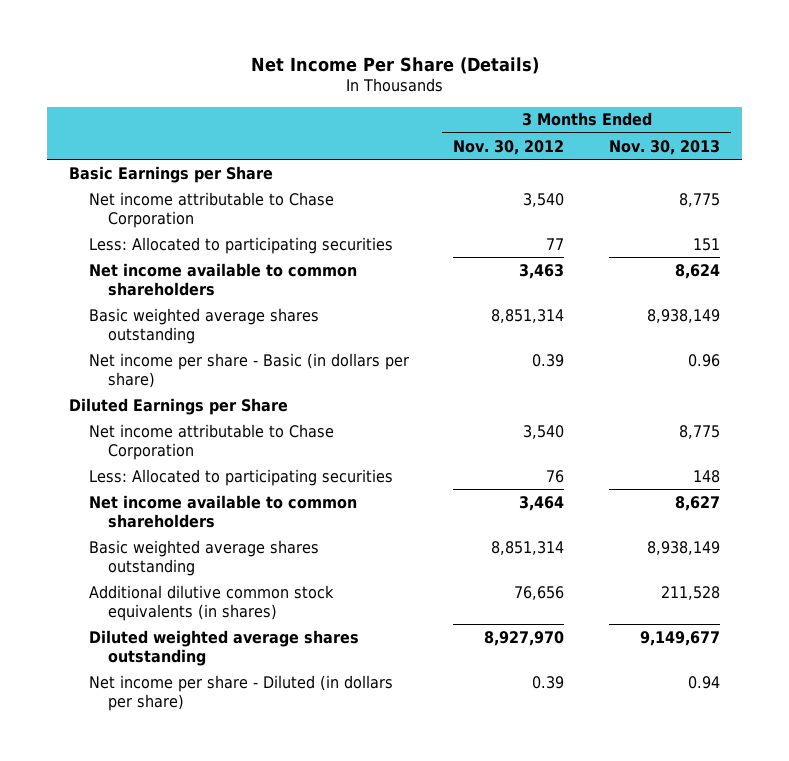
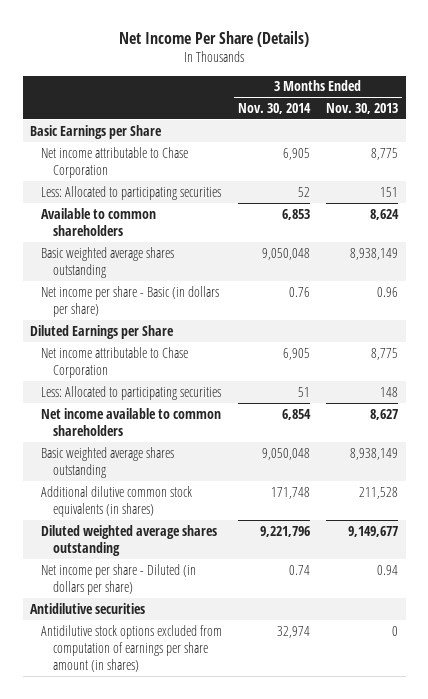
- | 3 Months Ended Nov. 30, 2012 | 3 Months Ended Nov. 30, 2013
+ | 3 Months Ended Nov. 30, 2014 | 3 Months Ended Nov. 30, 2013
- Net income available to common shareholders | 3,463 | 8,624
+ Available to common shareholders | 6,853 | 8,624
+ Antidilutive securities
+ Antidilutive stock options excluded from computation of earnings per share amount (in shares) | 32,974 | 0

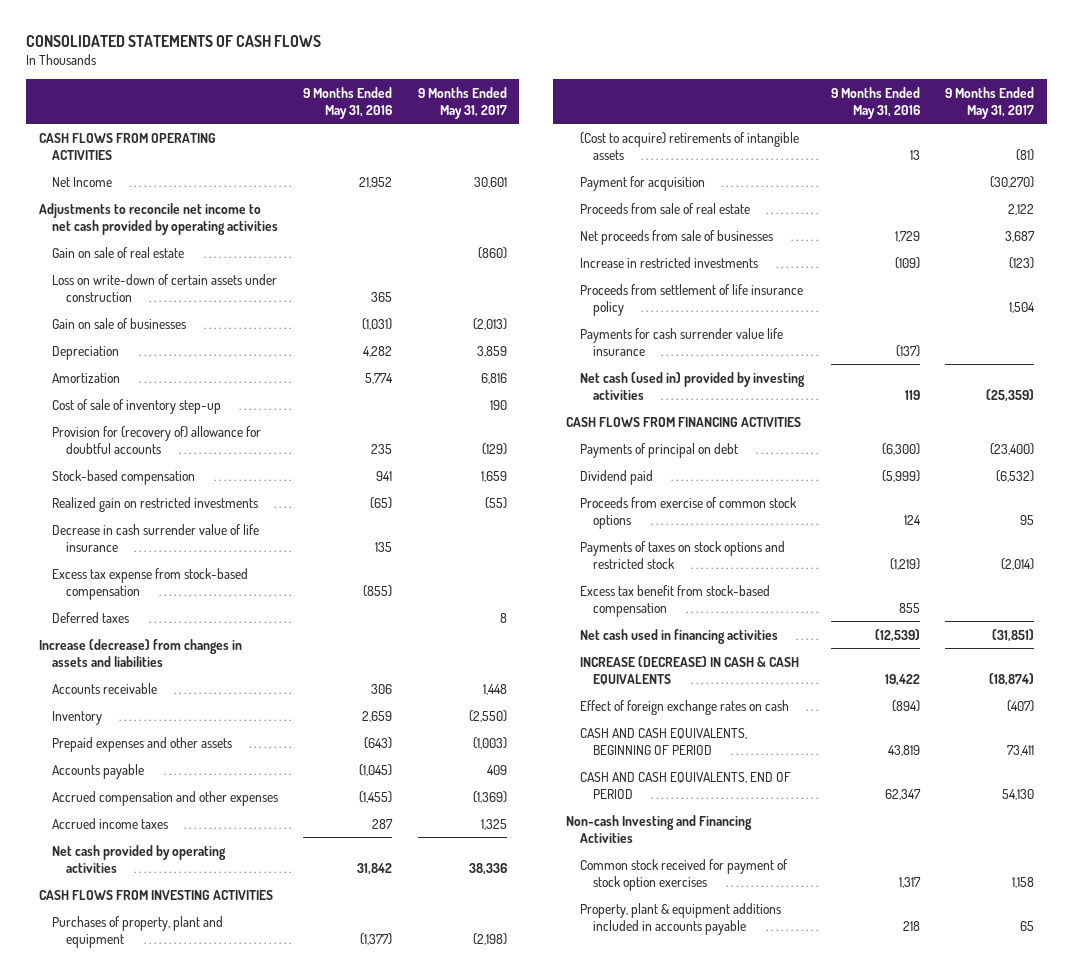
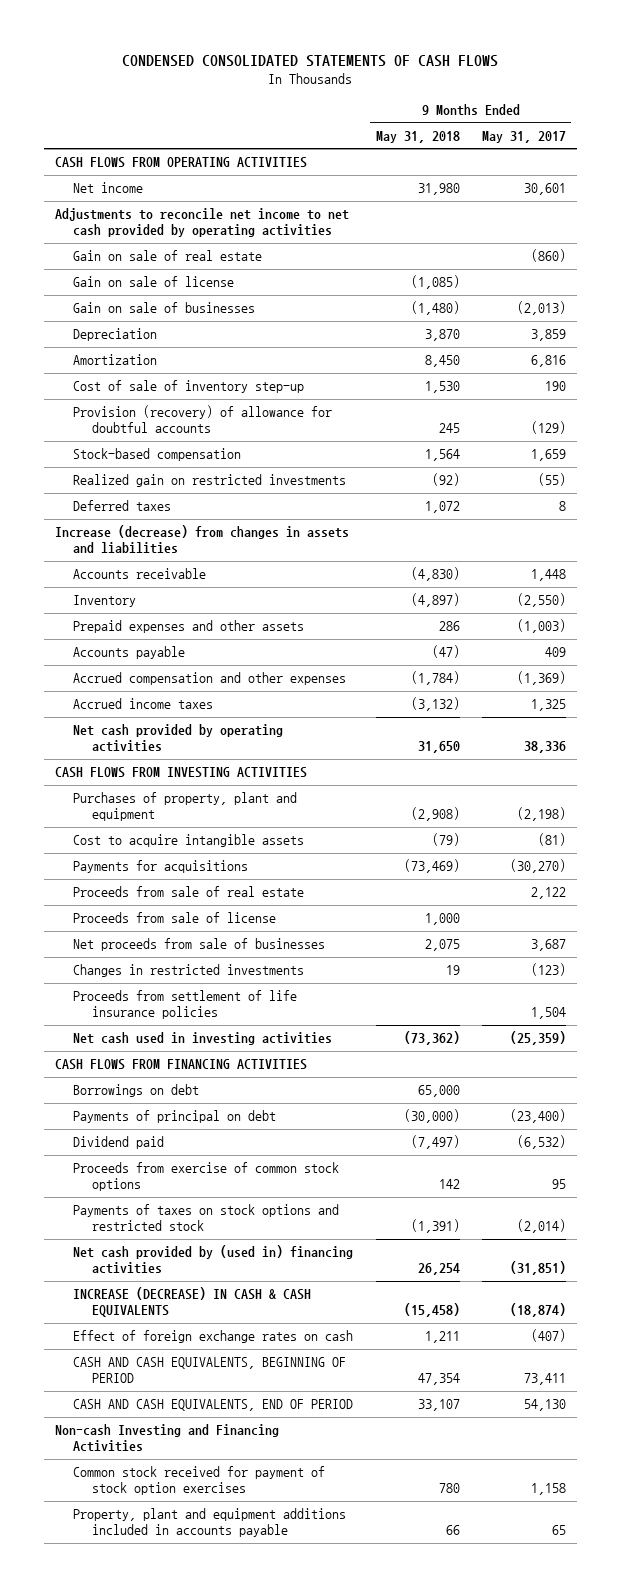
- CONSOLIDATED STATEMENTS OF CASH FLOWS
+ CONDENSED CONSOLIDATED STATEMENTS OF CASH FLOWS
- | 9 Months Ended May 31, 2016 | 9 Months Ended May 31, 2017
+ | 9 Months Ended May 31, 2018 | 9 Months Ended May 31, 2017
- Net Income | 21,952 | 30,601
+ Net income | 31,980 | 30,601
- Loss on write-down of certain assets under construction | 365 |
+ Gain on sale of license | (1,085) |
- Provision for (recovery of) allowance for doubtful accounts | 235 | (129)
+ Provision (recovery) of allowance for doubtful accounts | 245 | (129)
- Decrease in cash surrender value of life insurance | 135 |
- Excess tax expense from stock-based compensation | (855) |
- (Cost to acquire) retirements of intangible assets | 13 | (81)
- Payment for acquisition | | (30,270)
+ Cost to acquire intangible assets | (79) | (81)
+ Payments for acquisitions | (73,469) | (30,270)
+ Proceeds from sale of license | 1,000 |
- Increase in restricted investments | (109) | (123)
- Proceeds from settlement of life insurance policy | | 1,504
- Payments for cash surrender value life insurance | (137) |
- Net cash (used in) provided by investing activities | 119 | (25,359)
+ Changes in restricted investments | 19 | (123)
+ Proceeds from settlement of life insurance policies | | 1,504
+ Net cash used in investing activities | (73,362) | (25,359)
+ Borrowings on debt | 65,000 |
- Excess tax benefit from stock-based compensation | 855 |
- Net cash used in financing activities | (12,539) | (31,851)
+ Net cash provided by (used in) financing activities | 26,254 | (31,851)
- Property, plant & equipment additions included in accounts payable | 218 | 65
+ Property, plant and equipment additions included in accounts payable | 66 | 65

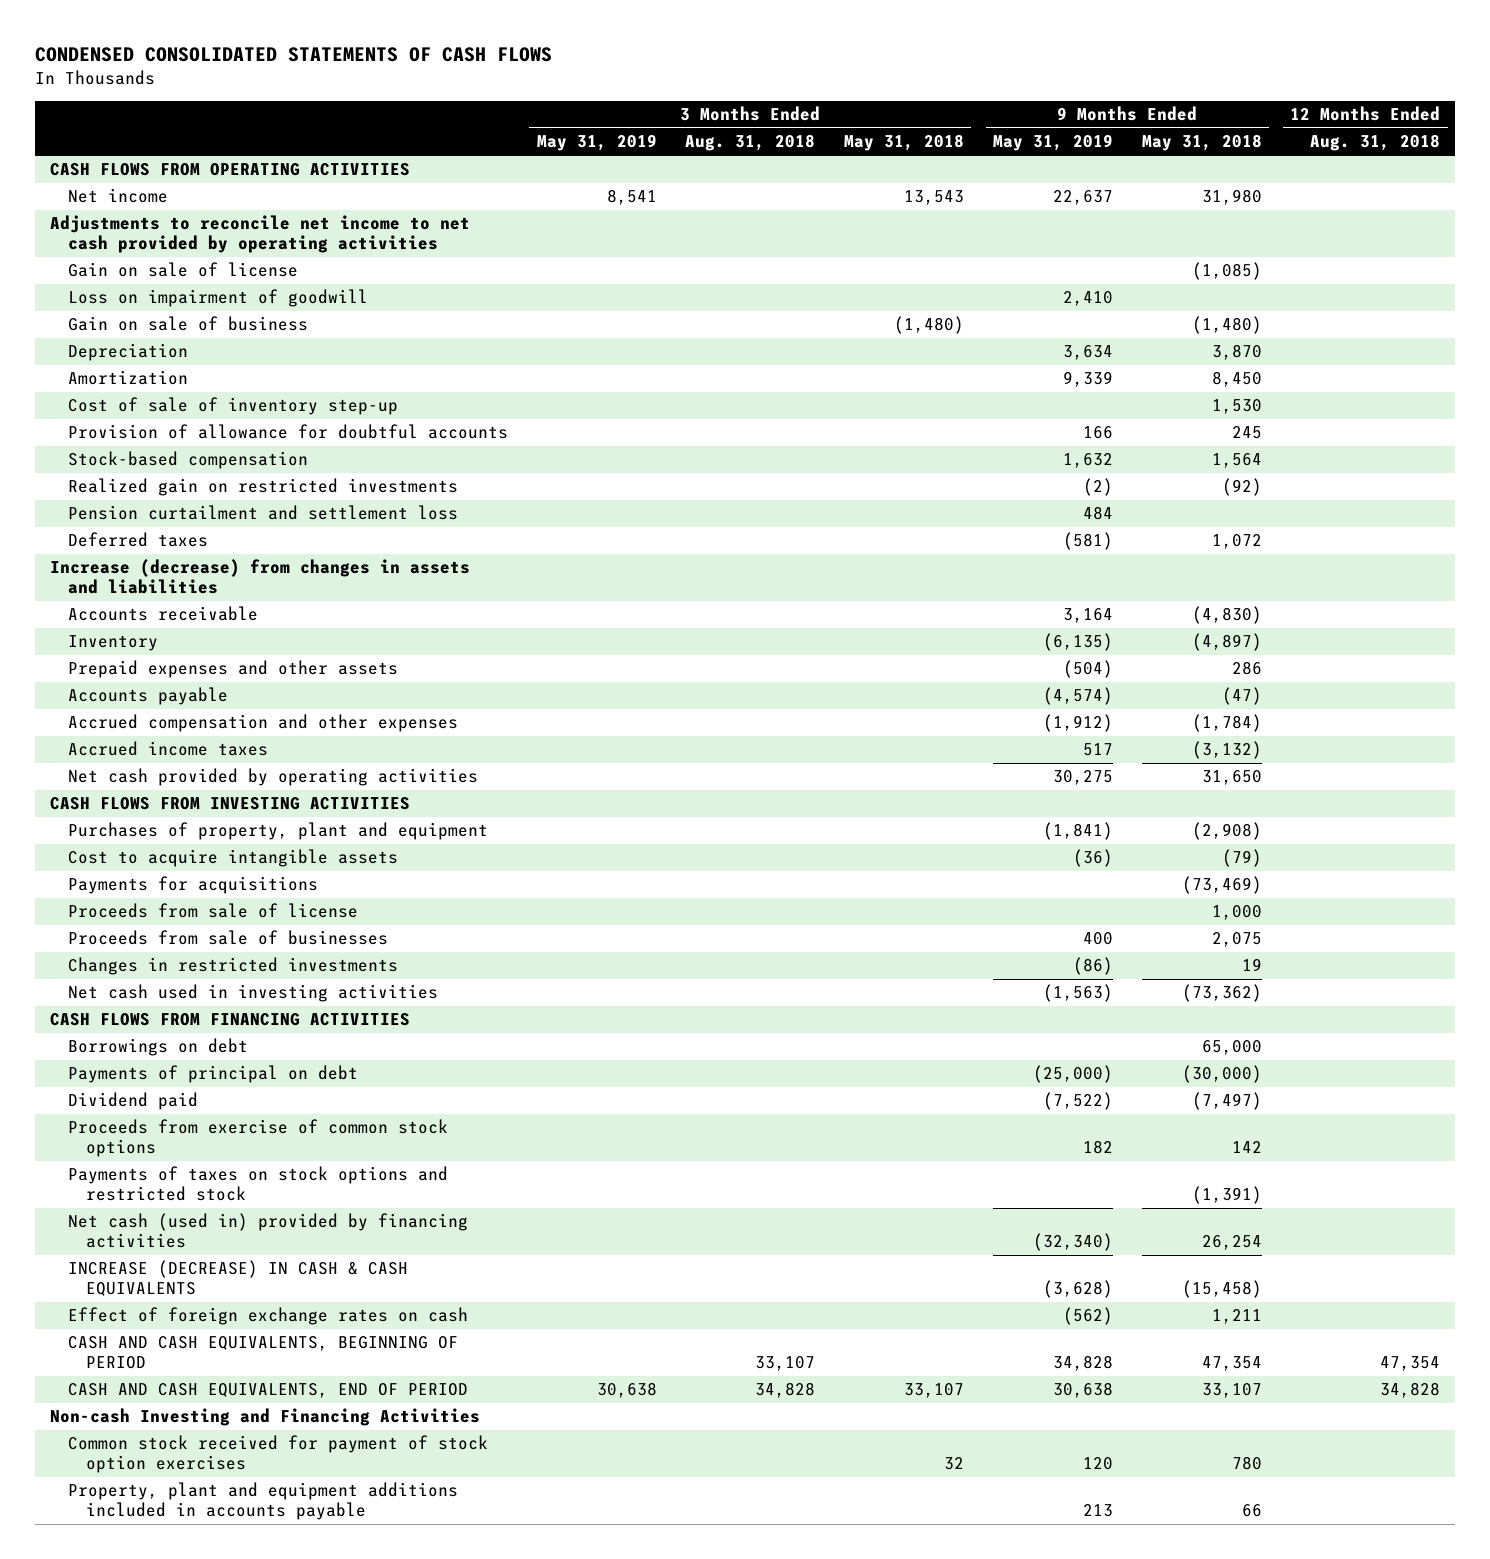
- | 9 Months Ended May 31, 2018 | 9 Months Ended May 31, 2017
+ | 3 Months Ended May 31, 2019 | 3 Months Ended Aug. 31, 2018 | 3 Months Ended May 31, 2018 | 9 Months Ended May 31, 2019 | 9 Months Ended May 31, 2018 | 12 Months Ended Aug. 31, 2018
- Gain on sale of real estate | | (860)
- Gain on sale of businesses | (1,480) | (2,013)
+ Loss on impairment of goodwill | | | | 2,410 | |
+ Gain on sale of business | | | (1,480) | | (1,480) |
- Provision (recovery) of allowance for doubtful accounts | 245 | (129)
+ Provision of allowance for doubtful accounts | | | | 166 | 245 |
+ Pension curtailment and settlement loss | | | | 484 | |
- Proceeds from sale of real estate | | 2,122
- Net proceeds from sale of businesses | 2,075 | 3,687
+ Proceeds from sale of businesses | | | | 400 | 2,075 |
- Proceeds from settlement of life insurance policies | | 1,504
- Net cash provided by (used in) financing activities | 26,254 | (31,851)
+ Net cash (used in) provided by financing activities | | | | (32,340) | 26,254 |

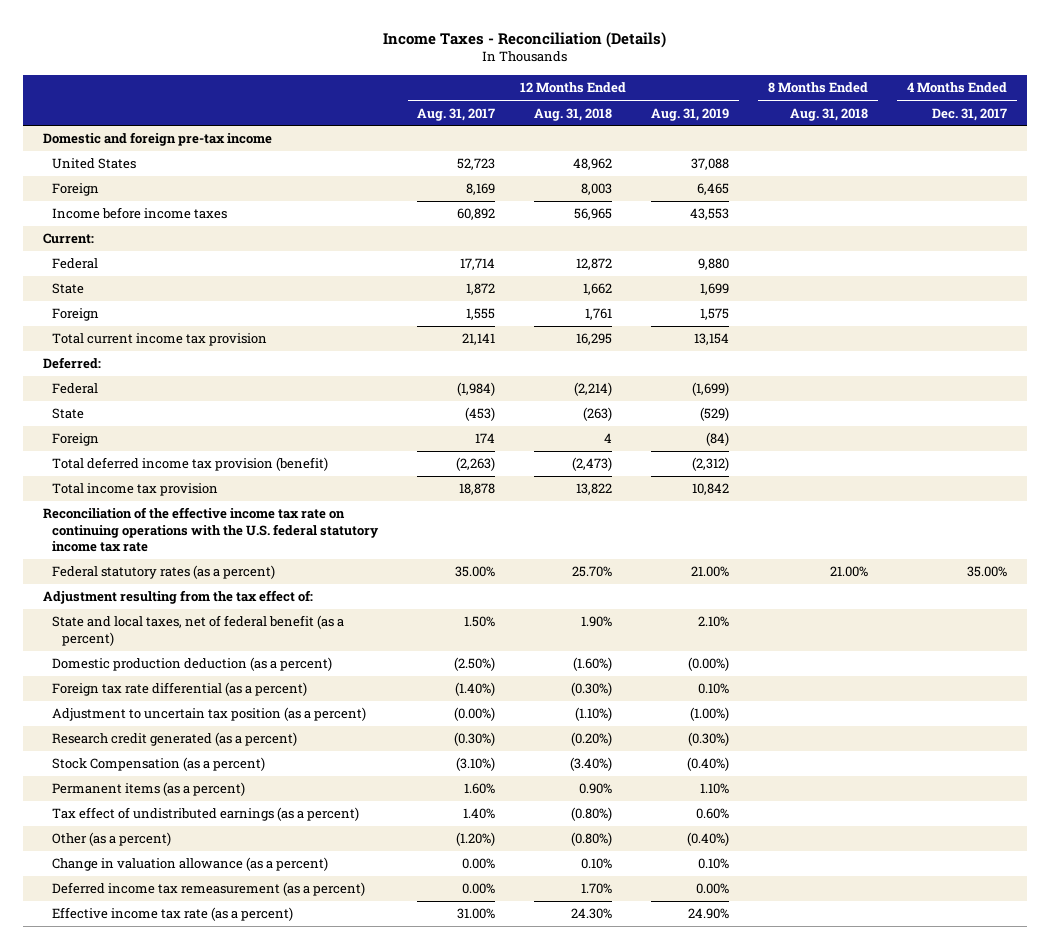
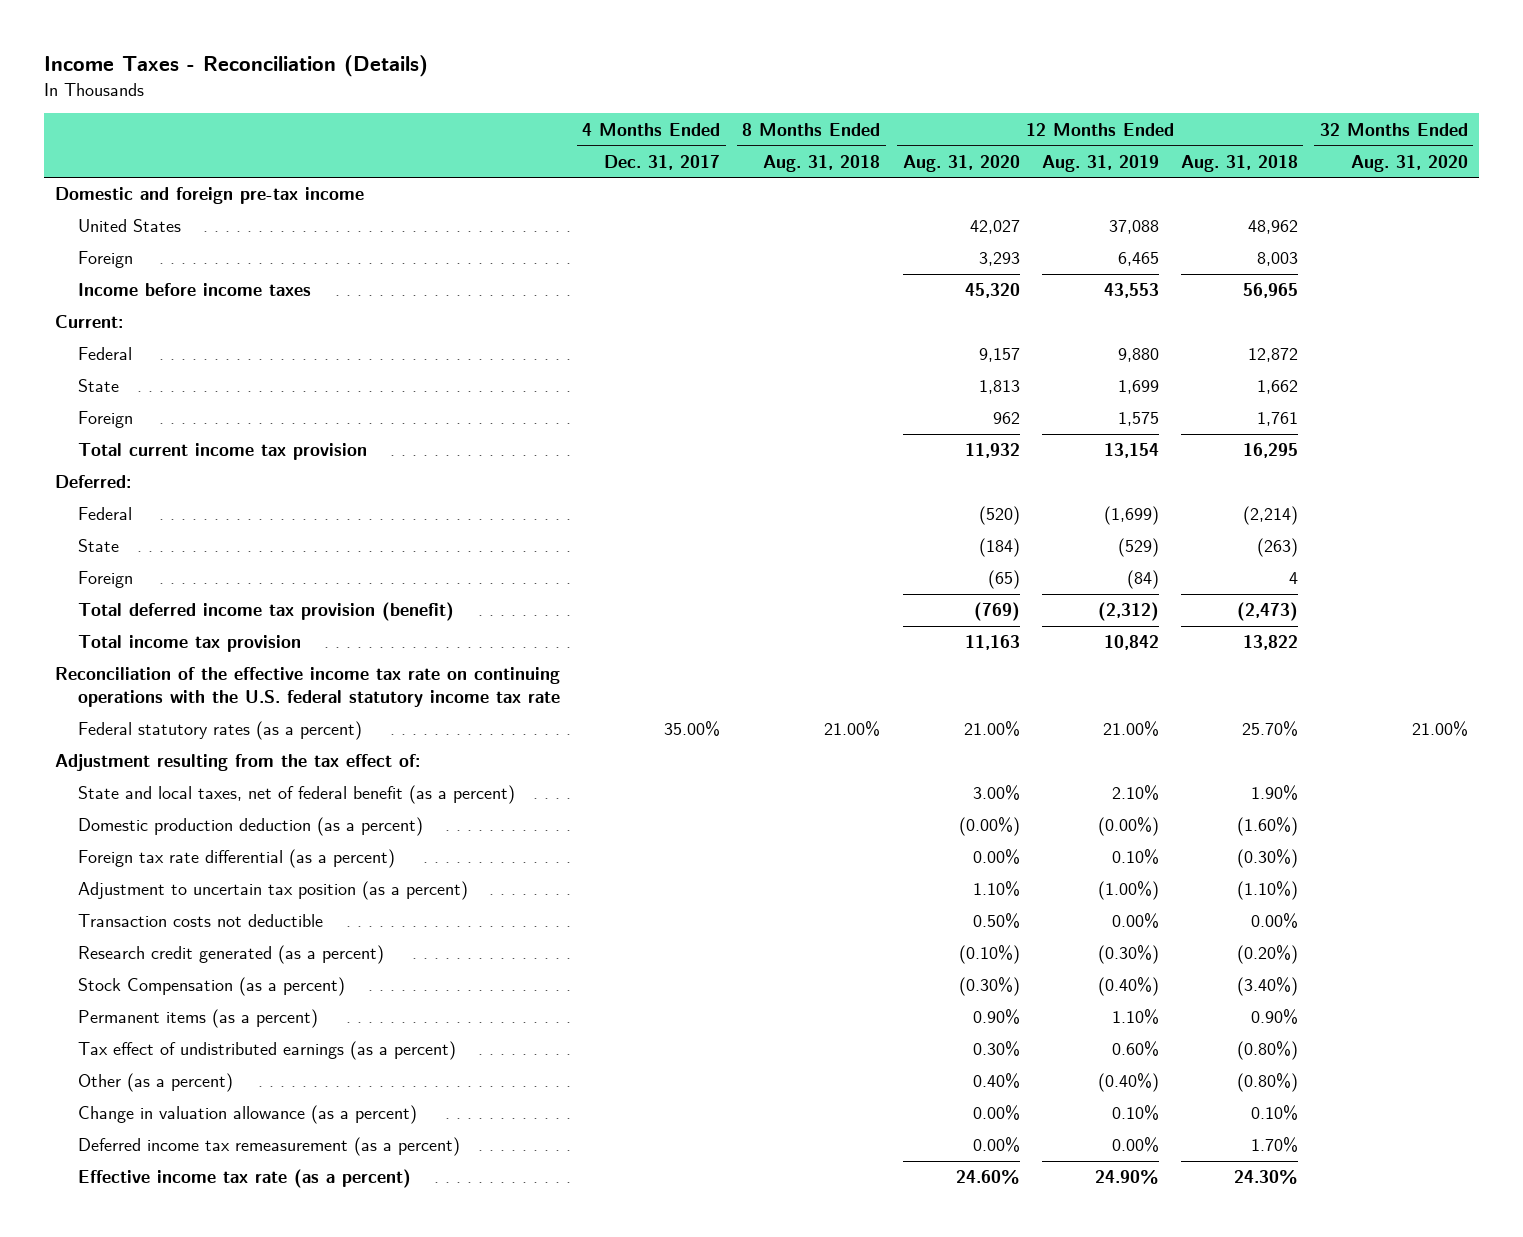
- | 12 Months Ended Aug. 31, 2017 | 12 Months Ended Aug. 31, 2018 | 12 Months Ended Aug. 31, 2019 | 8 Months Ended Aug. 31, 2018 | 4 Months Ended Dec. 31, 2017
+ | 4 Months Ended Dec. 31, 2017 | 8 Months Ended Aug. 31, 2018 | 12 Months Ended Aug. 31, 2020 | 12 Months Ended Aug. 31, 2019 | 12 Months Ended Aug. 31, 2018 | 32 Months Ended Aug. 31, 2020
+ Transaction costs not deductible | | | 0.50% | 0.00% | 0.00% |

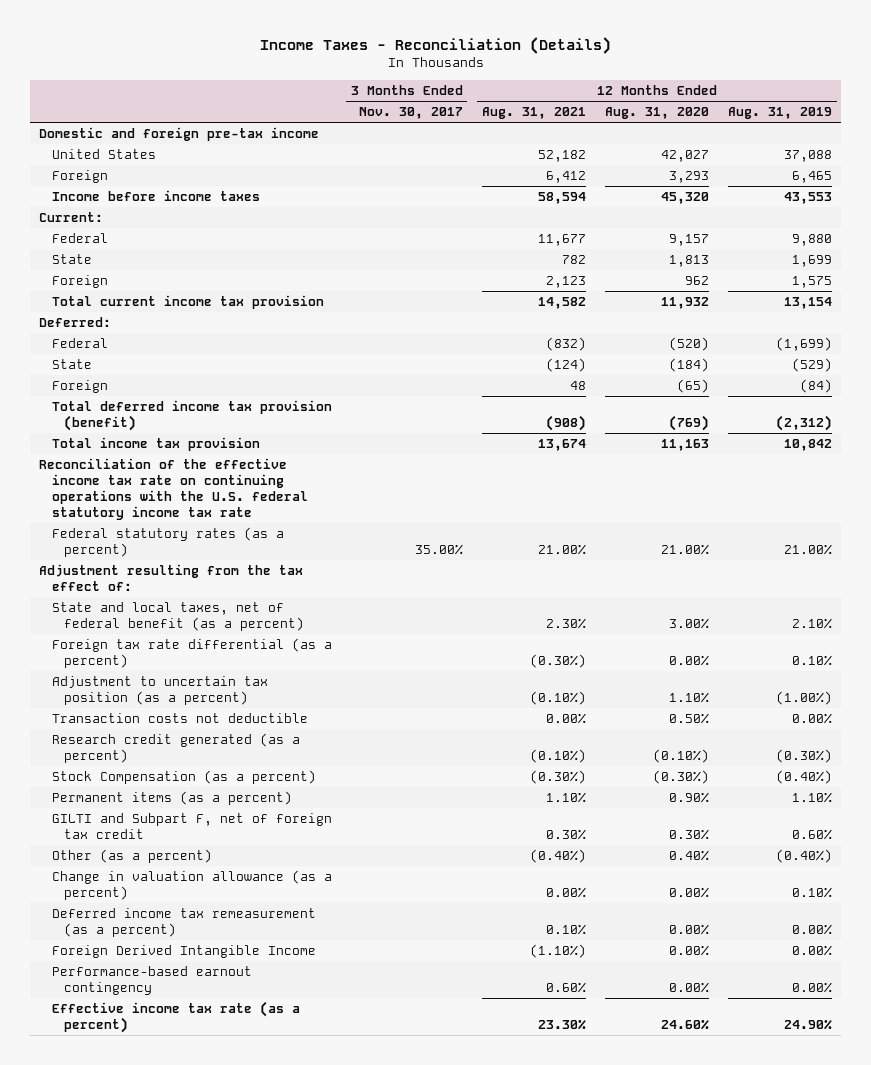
- | 4 Months Ended Dec. 31, 2017 | 8 Months Ended Aug. 31, 2018 | 12 Months Ended Aug. 31, 2020 | 12 Months Ended Aug. 31, 2019 | 12 Months Ended Aug. 31, 2018 | 32 Months Ended Aug. 31, 2020
+ | 3 Months Ended Nov. 30, 2017 | 12 Months Ended Aug. 31, 2021 | 12 Months Ended Aug. 31, 2020 | 12 Months Ended Aug. 31, 2019
- Domestic production deduction (as a percent) | | | (0.00%) | (0.00%) | (1.60%) |
- Tax effect of undistributed earnings (as a percent) | | | 0.30% | 0.60% | (0.80%) |
+ GILTI and Subpart F, net of foreign tax credit | | 0.30% | 0.30% | 0.60%
+ Foreign Derived Intangible Income | | (1.10%) | 0.00% | 0.00%
+ Performance-based earnout contingency | | 0.60% | 0.00% | 0.00%

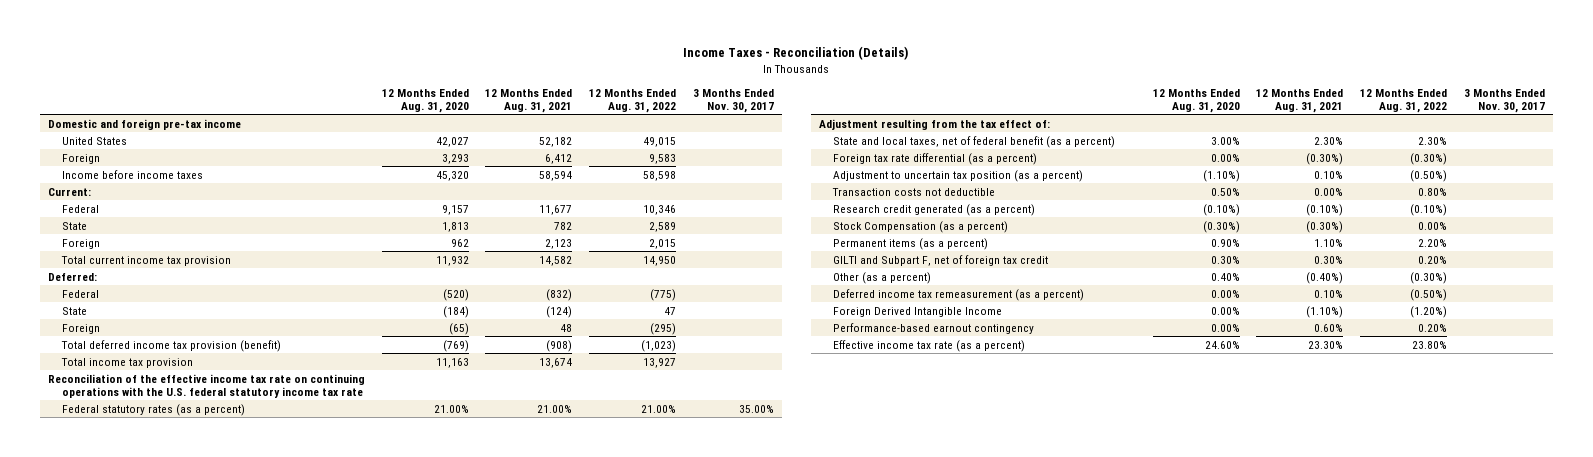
- | 3 Months Ended Nov. 30, 2017 | 12 Months Ended Aug. 31, 2021 | 12 Months Ended Aug. 31, 2020 | 12 Months Ended Aug. 31, 2019
+ | 12 Months Ended Aug. 31, 2020 | 12 Months Ended Aug. 31, 2021 | 12 Months Ended Aug. 31, 2022 | 3 Months Ended Nov. 30, 2017
- Adjustment to uncertain tax position (as a percent) | | (0.10%) | 1.10% | (1.00%)
+ Adjustment to uncertain tax position (as a percent) | (1.10%) | 0.10% | (0.50%) |
- Change in valuation allowance (as a percent) | | 0.00% | 0.00% | 0.10%

